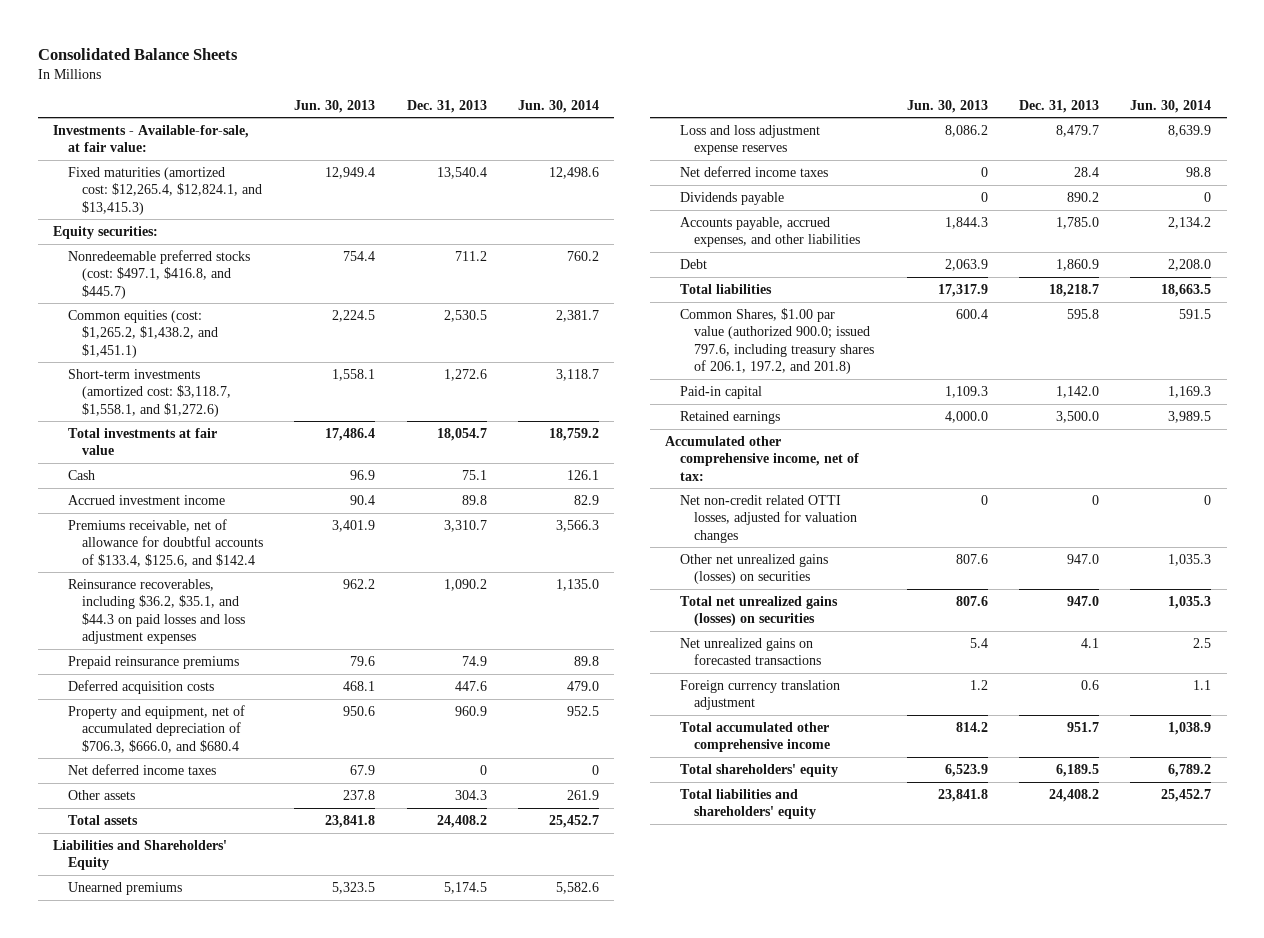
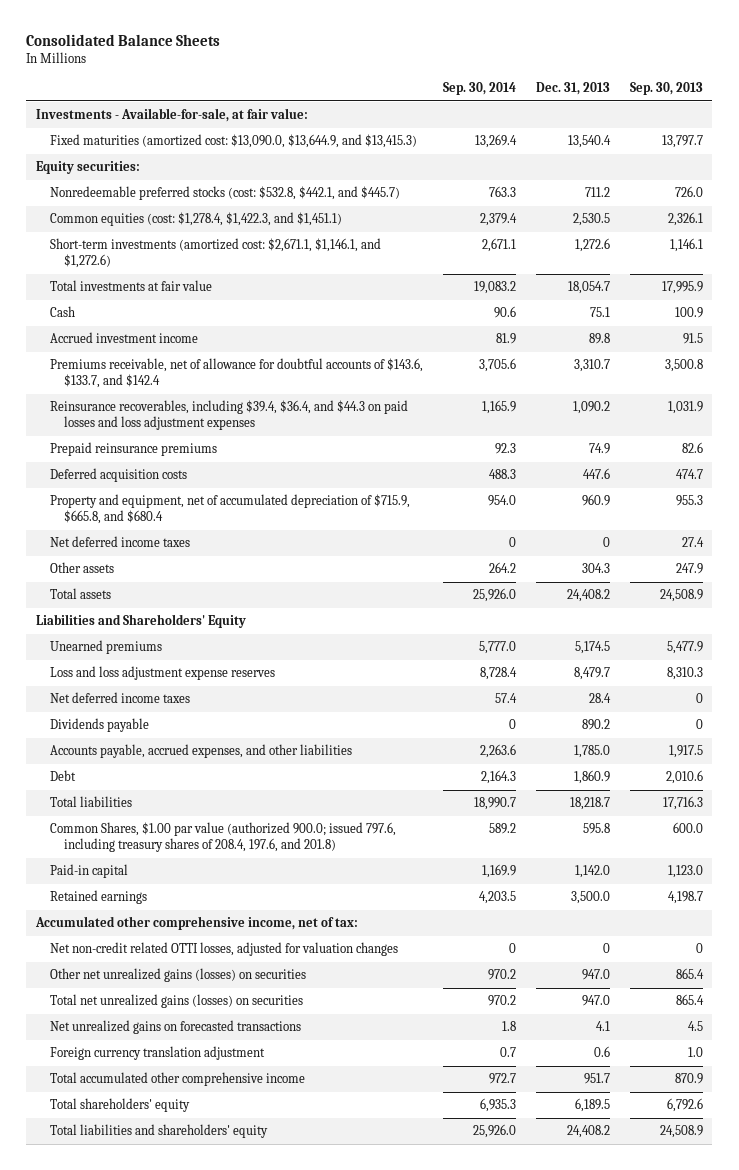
- | Jun. 30, 2013 | Dec. 31, 2013 | Jun. 30, 2014
+ | Sep. 30, 2014 | Dec. 31, 2013 | Sep. 30, 2013
- Fixed maturities (amortized cost: $12,265.4, $12,824.1, and $13,415.3) | 12,949.4 | 13,540.4 | 12,498.6
+ Fixed maturities (amortized cost: $13,090.0, $13,644.9, and $13,415.3) | 13,269.4 | 13,540.4 | 13,797.7
- Nonredeemable preferred stocks (cost: $497.1, $416.8, and $445.7) | 754.4 | 711.2 | 760.2
- Common equities (cost: $1,265.2, $1,438.2, and $1,451.1) | 2,224.5 | 2,530.5 | 2,381.7
- Short-term investments (amortized cost: $3,118.7, $1,558.1, and $1,272.6) | 1,558.1 | 1,272.6 | 3,118.7
+ Nonredeemable preferred stocks (cost: $532.8, $442.1, and $445.7) | 763.3 | 711.2 | 726.0
+ Common equities (cost: $1,278.4, $1,422.3, and $1,451.1) | 2,379.4 | 2,530.5 | 2,326.1
+ Short-term investments (amortized cost: $2,671.1, $1,146.1, and $1,272.6) | 2,671.1 | 1,272.6 | 1,146.1
- Premiums receivable, net of allowance for doubtful accounts of $133.4, $125.6, and $142.4 | 3,401.9 | 3,310.7 | 3,566.3
- Reinsurance recoverables, including $36.2, $35.1, and $44.3 on paid losses and loss adjustment expenses | 962.2 | 1,090.2 | 1,135.0
+ Premiums receivable, net of allowance for doubtful accounts of $143.6, $133.7, and $142.4 | 3,705.6 | 3,310.7 | 3,500.8
+ Reinsurance recoverables, including $39.4, $36.4, and $44.3 on paid losses and loss adjustment expenses | 1,165.9 | 1,090.2 | 1,031.9
- Property and equipment, net of accumulated depreciation of $706.3, $666.0, and $680.4 | 950.6 | 960.9 | 952.5
+ Property and equipment, net of accumulated depreciation of $715.9, $665.8, and $680.4 | 954.0 | 960.9 | 955.3
- Common Shares, $1.00 par value (authorized 900.0; issued 797.6, including treasury shares of 206.1, 197.2, and 201.8) | 600.4 | 595.8 | 591.5
+ Common Shares, $1.00 par value (authorized 900.0; issued 797.6, including treasury shares of 208.4, 197.6, and 201.8) | 589.2 | 595.8 | 600.0

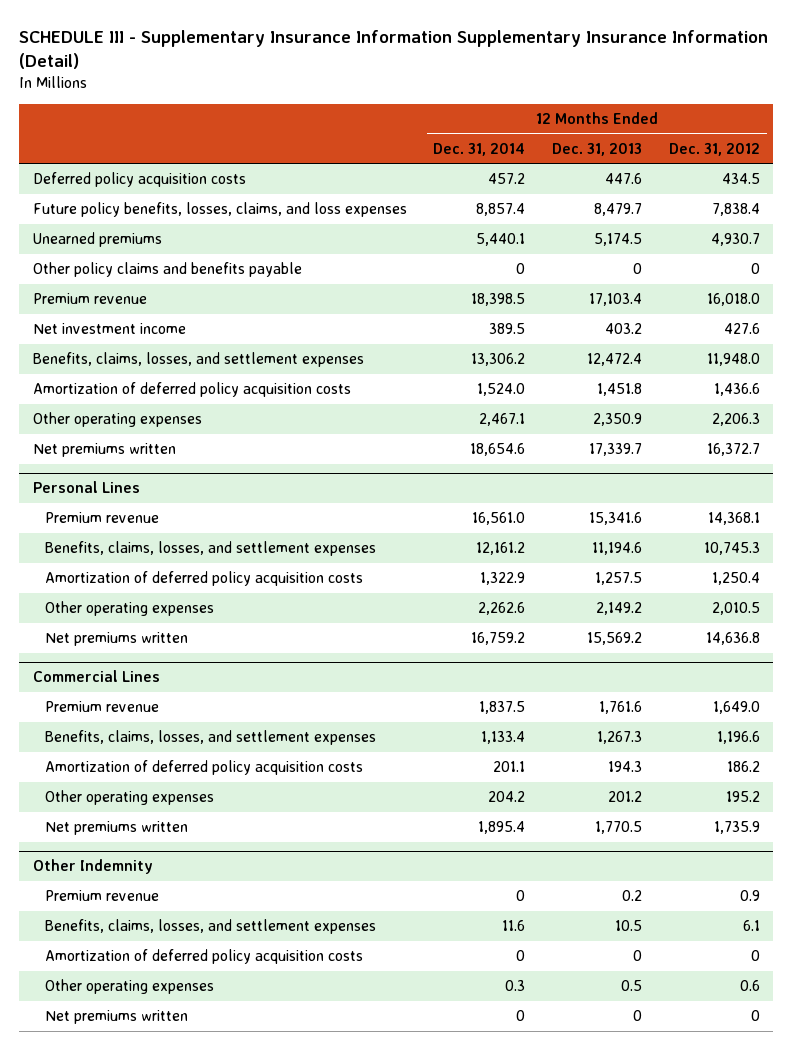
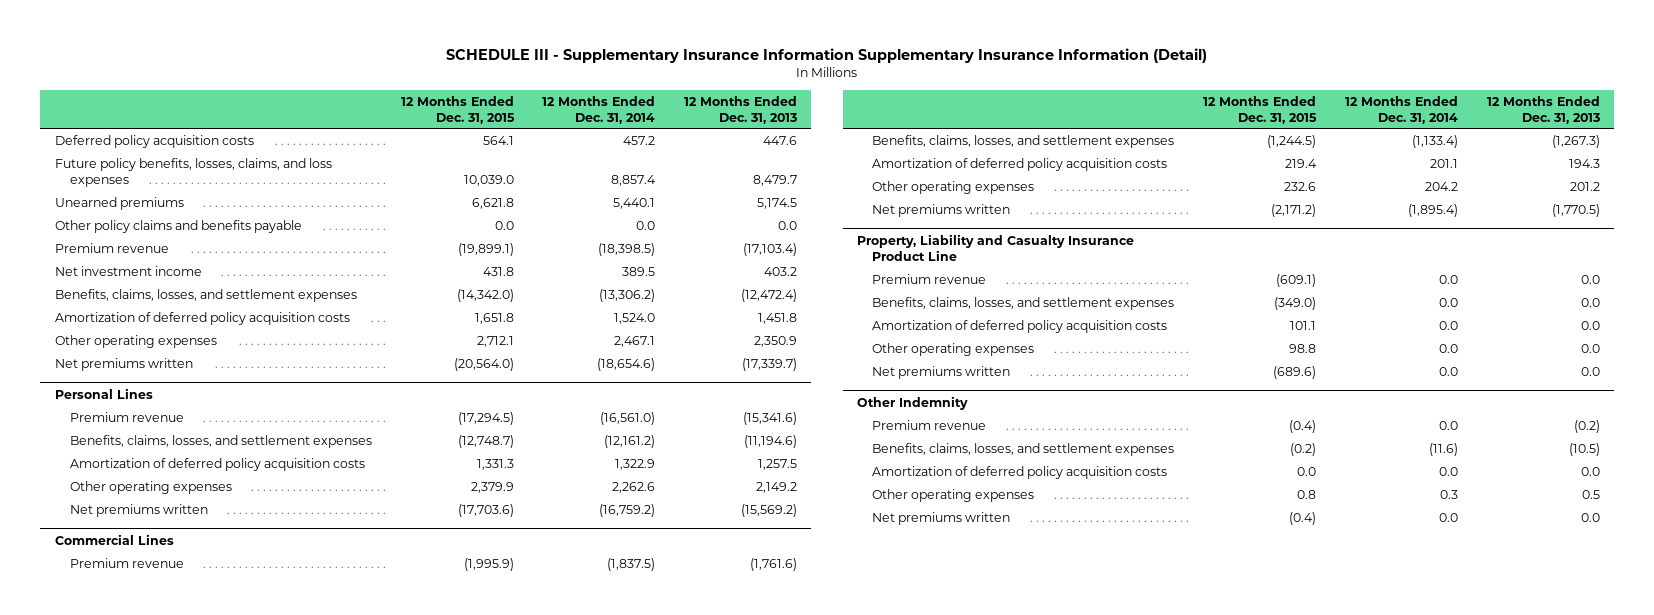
- | 12 Months Ended Dec. 31, 2014 | 12 Months Ended Dec. 31, 2013 | 12 Months Ended Dec. 31, 2012
+ | 12 Months Ended Dec. 31, 2015 | 12 Months Ended Dec. 31, 2014 | 12 Months Ended Dec. 31, 2013
- Other policy claims and benefits payable | 0 | 0 | 0
- Premium revenue | 18,398.5 | 17,103.4 | 16,018.0
+ Other policy claims and benefits payable | 0.0 | 0.0 | 0.0
+ Premium revenue | (19,899.1) | (18,398.5) | (17,103.4)
- Benefits, claims, losses, and settlement expenses | 13,306.2 | 12,472.4 | 11,948.0
+ Benefits, claims, losses, and settlement expenses | (14,342.0) | (13,306.2) | (12,472.4)
- Net premiums written | 18,654.6 | 17,339.7 | 16,372.7
+ Net premiums written | (20,564.0) | (18,654.6) | (17,339.7)
@ Personal Lines
- Premium revenue | 16,561.0 | 15,341.6 | 14,368.1
- Benefits, claims, losses, and settlement expenses | 12,161.2 | 11,194.6 | 10,745.3
+ Premium revenue | (17,294.5) | (16,561.0) | (15,341.6)
+ Benefits, claims, losses, and settlement expenses | (12,748.7) | (12,161.2) | (11,194.6)
- Net premiums written | 16,759.2 | 15,569.2 | 14,636.8
+ Net premiums written | (17,703.6) | (16,759.2) | (15,569.2)
@ Commercial Lines
- Premium revenue | 1,837.5 | 1,761.6 | 1,649.0
- Benefits, claims, losses, and settlement expenses | 1,133.4 | 1,267.3 | 1,196.6
+ Premium revenue | (1,995.9) | (1,837.5) | (1,761.6)
+ Benefits, claims, losses, and settlement expenses | (1,244.5) | (1,133.4) | (1,267.3)
- Net premiums written | 1,895.4 | 1,770.5 | 1,735.9
+ Net premiums written | (2,171.2) | (1,895.4) | (1,770.5)
+ Property, Liability and Casualty Insurance Product Line
+ Premium revenue | (609.1) | 0.0 | 0.0
+ Benefits, claims, losses, and settlement expenses | (349.0) | 0.0 | 0.0
+ Amortization of deferred policy acquisition costs | 101.1 | 0.0 | 0.0
+ Other operating expenses | 98.8 | 0.0 | 0.0
+ Net premiums written | (689.6) | 0.0 | 0.0
@ Other Indemnity
- Premium revenue | 0 | 0.2 | 0.9
- Benefits, claims, losses, and settlement expenses | 11.6 | 10.5 | 6.1
- Amortization of deferred policy acquisition costs | 0 | 0 | 0
+ Premium revenue | (0.4) | 0.0 | (0.2)
+ Benefits, claims, losses, and settlement expenses | (0.2) | (11.6) | (10.5)
+ Amortization of deferred policy acquisition costs | 0.0 | 0.0 | 0.0
- Net premiums written | 0 | 0 | 0
+ Net premiums written | (0.4) | 0.0 | 0.0

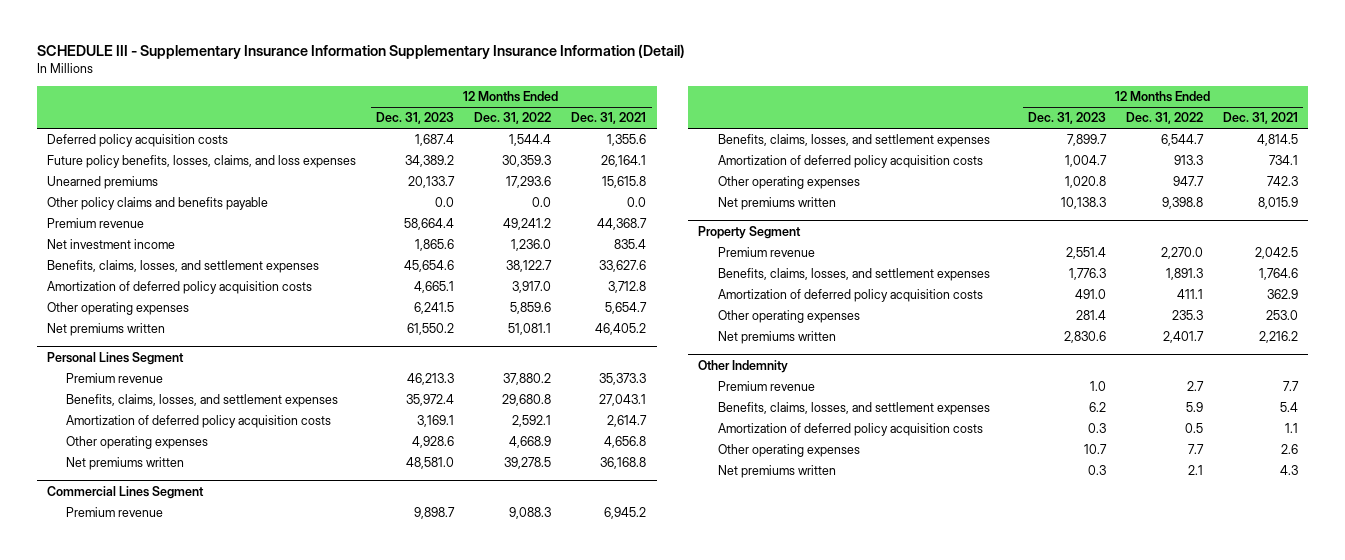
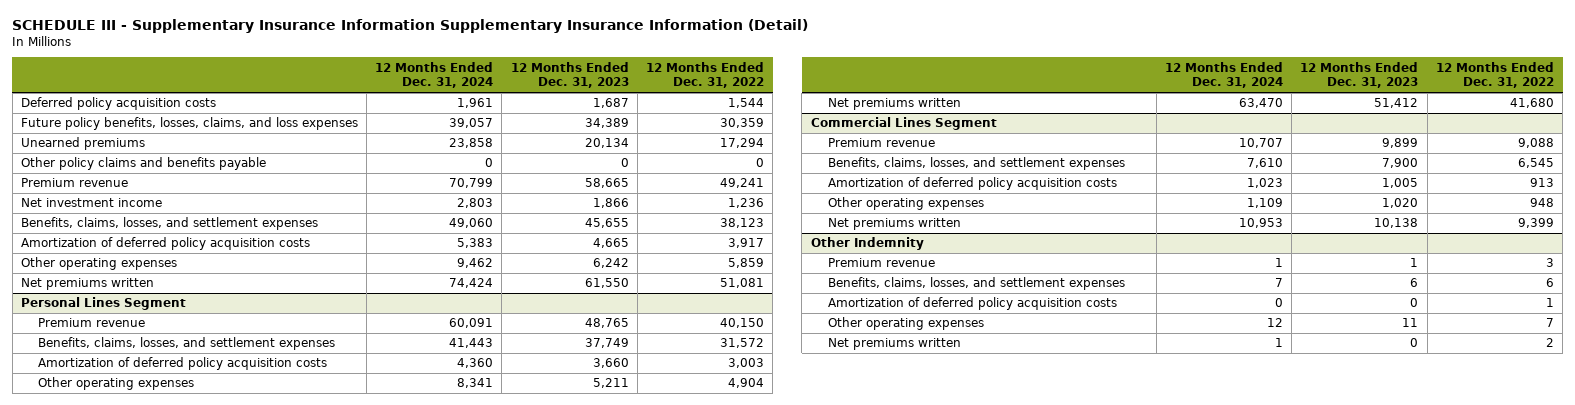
- | 12 Months Ended Dec. 31, 2023 | 12 Months Ended Dec. 31, 2022 | 12 Months Ended Dec. 31, 2021
+ | 12 Months Ended Dec. 31, 2024 | 12 Months Ended Dec. 31, 2023 | 12 Months Ended Dec. 31, 2022
- Deferred policy acquisition costs | 1,687.4 | 1,544.4 | 1,355.6
- Future policy benefits, losses, claims, and loss expenses | 34,389.2 | 30,359.3 | 26,164.1
- Unearned premiums | 20,133.7 | 17,293.6 | 15,615.8
- Other policy claims and benefits payable | 0.0 | 0.0 | 0.0
- Premium revenue | 58,664.4 | 49,241.2 | 44,368.7
- Net investment income | 1,865.6 | 1,236.0 | 835.4
- Benefits, claims, losses, and settlement expenses | 45,654.6 | 38,122.7 | 33,627.6
- Amortization of deferred policy acquisition costs | 4,665.1 | 3,917.0 | 3,712.8
- Other operating expenses | 6,241.5 | 5,859.6 | 5,654.7
- Net premiums written | 61,550.2 | 51,081.1 | 46,405.2
+ Deferred policy acquisition costs | 1,961 | 1,687 | 1,544
+ Future policy benefits, losses, claims, and loss expenses | 39,057 | 34,389 | 30,359
+ Unearned premiums | 23,858 | 20,134 | 17,294
+ Other policy claims and benefits payable | 0 | 0 | 0
+ Premium revenue | 70,799 | 58,665 | 49,241
+ Net investment income | 2,803 | 1,866 | 1,236
+ Benefits, claims, losses, and settlement expenses | 49,060 | 45,655 | 38,123
+ Amortization of deferred policy acquisition costs | 5,383 | 4,665 | 3,917
+ Other operating expenses | 9,462 | 6,242 | 5,859
+ Net premiums written | 74,424 | 61,550 | 51,081
@ Personal Lines Segment
- Premium revenue | 46,213.3 | 37,880.2 | 35,373.3
- Benefits, claims, losses, and settlement expenses | 35,972.4 | 29,680.8 | 27,043.1
- Amortization of deferred policy acquisition costs | 3,169.1 | 2,592.1 | 2,614.7
- Other operating expenses | 4,928.6 | 4,668.9 | 4,656.8
- Net premiums written | 48,581.0 | 39,278.5 | 36,168.8
+ Premium revenue | 60,091 | 48,765 | 40,150
+ Benefits, claims, losses, and settlement expenses | 41,443 | 37,749 | 31,572
+ Amortization of deferred policy acquisition costs | 4,360 | 3,660 | 3,003
+ Other operating expenses | 8,341 | 5,211 | 4,904
+ Net premiums written | 63,470 | 51,412 | 41,680
@ Commercial Lines Segment
- Premium revenue | 9,898.7 | 9,088.3 | 6,945.2
- Benefits, claims, losses, and settlement expenses | 7,899.7 | 6,544.7 | 4,814.5
- Amortization of deferred policy acquisition costs | 1,004.7 | 913.3 | 734.1
- Other operating expenses | 1,020.8 | 947.7 | 742.3
- Net premiums written | 10,138.3 | 9,398.8 | 8,015.9
- Property Segment
- Premium revenue | 2,551.4 | 2,270.0 | 2,042.5
- Benefits, claims, losses, and settlement expenses | 1,776.3 | 1,891.3 | 1,764.6
- Amortization of deferred policy acquisition costs | 491.0 | 411.1 | 362.9
- Other operating expenses | 281.4 | 235.3 | 253.0
- Net premiums written | 2,830.6 | 2,401.7 | 2,216.2
@ Commercial Lines Segment
+ Premium revenue | 10,707 | 9,899 | 9,088
+ Benefits, claims, losses, and settlement expenses | 7,610 | 7,900 | 6,545
+ Amortization of deferred policy acquisition costs | 1,023 | 1,005 | 913
+ Other operating expenses | 1,109 | 1,020 | 948
+ Net premiums written | 10,953 | 10,138 | 9,399
@ Other Indemnity
- Premium revenue | 1.0 | 2.7 | 7.7
- Benefits, claims, losses, and settlement expenses | 6.2 | 5.9 | 5.4
- Amortization of deferred policy acquisition costs | 0.3 | 0.5 | 1.1
- Other operating expenses | 10.7 | 7.7 | 2.6
- Net premiums written | 0.3 | 2.1 | 4.3
+ Premium revenue | 1 | 1 | 3
+ Benefits, claims, losses, and settlement expenses | 7 | 6 | 6
+ Amortization of deferred policy acquisition costs | 0 | 0 | 1
+ Other operating expenses | 12 | 11 | 7
+ Net premiums written | 1 | 0 | 2

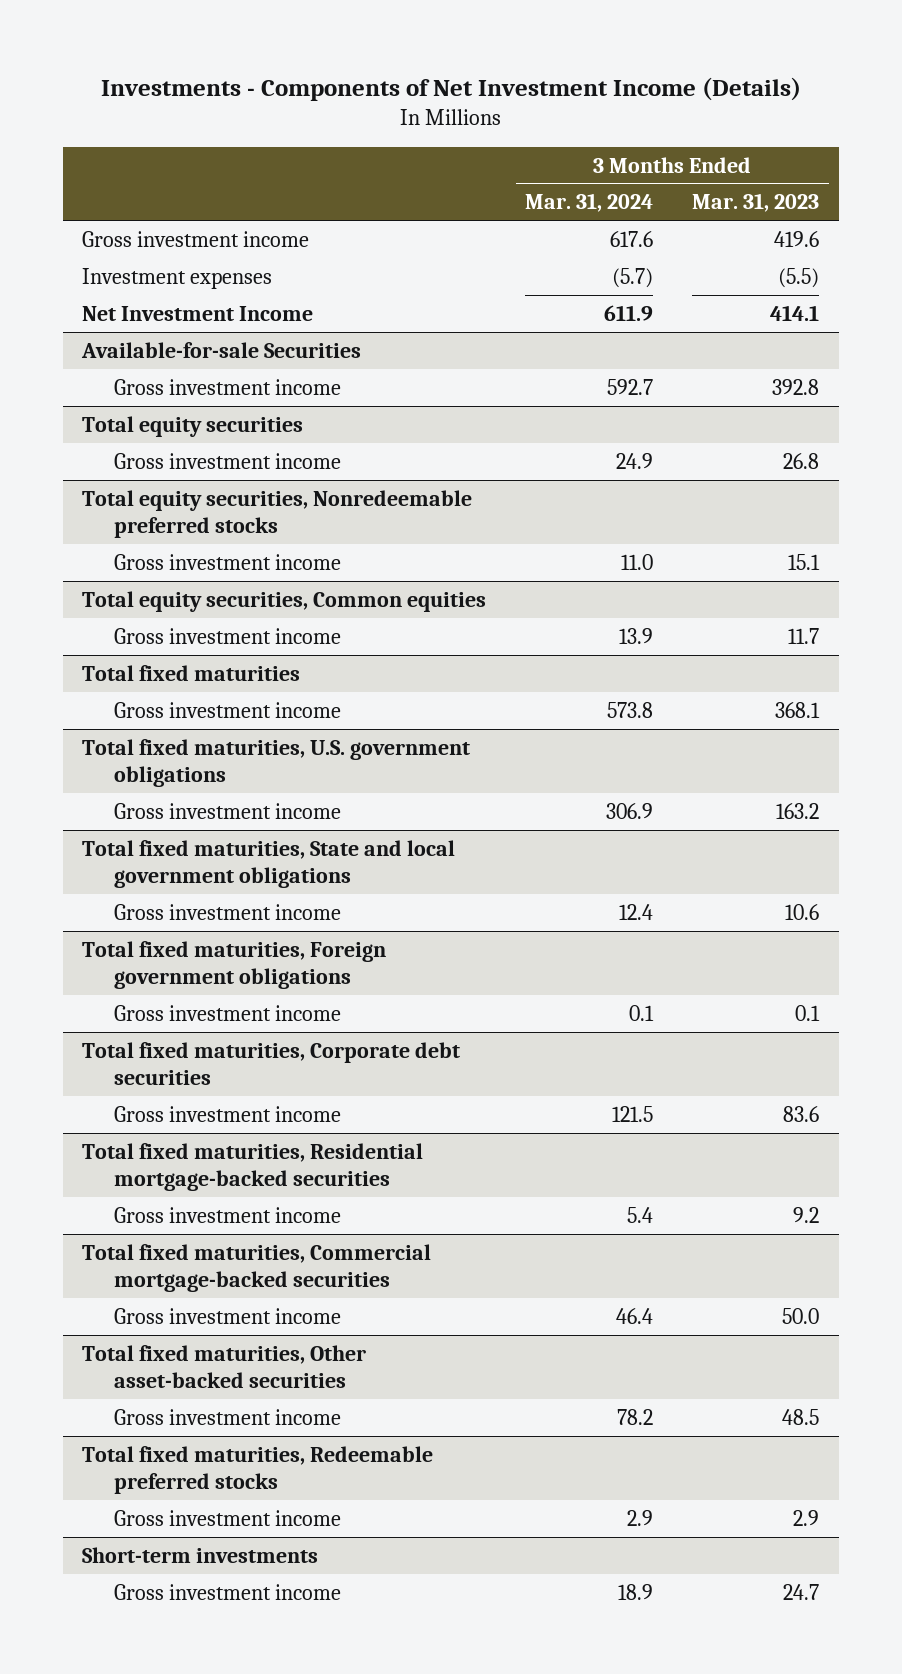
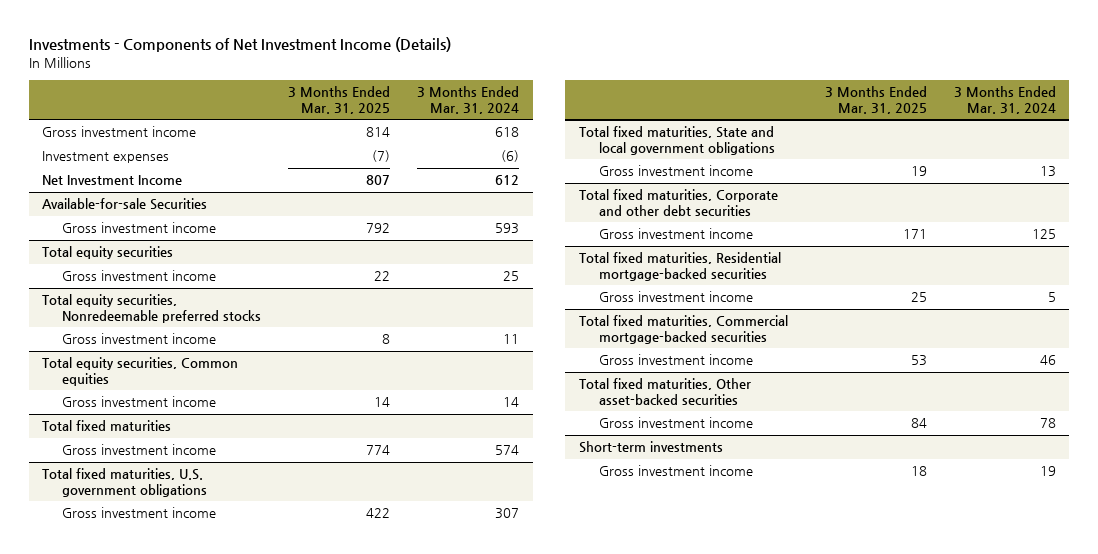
- | 3 Months Ended Mar. 31, 2024 | 3 Months Ended Mar. 31, 2023
+ | 3 Months Ended Mar. 31, 2025 | 3 Months Ended Mar. 31, 2024
- Gross investment income | 617.6 | 419.6
- Investment expenses | (5.7) | (5.5)
- Net Investment Income | 611.9 | 414.1
+ Gross investment income | 814 | 618
+ Investment expenses | (7) | (6)
+ Net Investment Income | 807 | 612
@ Available-for-sale Securities
- Gross investment income | 592.7 | 392.8
+ Gross investment income | 792 | 593
@ Total equity securities
- Gross investment income | 24.9 | 26.8
+ Gross investment income | 22 | 25
@ Total equity securities, Nonredeemable preferred stocks
- Gross investment income | 11.0 | 15.1
+ Gross investment income | 8 | 11
@ Total equity securities, Common equities
- Gross investment income | 13.9 | 11.7
+ Gross investment income | 14 | 14
@ Total fixed maturities
- Gross investment income | 573.8 | 368.1
+ Gross investment income | 774 | 574
@ Total fixed maturities, U.S. government obligations
- Gross investment income | 306.9 | 163.2
+ Gross investment income | 422 | 307
@ Total fixed maturities, State and local government obligations
- Gross investment income | 12.4 | 10.6
- Total fixed maturities, Foreign government obligations
- Gross investment income | 0.1 | 0.1
- Total fixed maturities, Corporate debt securities
- Gross investment income | 121.5 | 83.6
@ Total fixed maturities, State and local government obligations
+ Gross investment income | 19 | 13
+ Total fixed maturities, Corporate and other debt securities
+ Gross investment income | 171 | 125
@ Total fixed maturities, Residential mortgage-backed securities
- Gross investment income | 5.4 | 9.2
+ Gross investment income | 25 | 5
@ Total fixed maturities, Commercial mortgage-backed securities
- Gross investment income | 46.4 | 50.0
+ Gross investment income | 53 | 46
@ Total fixed maturities, Other asset-backed securities
- Gross investment income | 78.2 | 48.5
- Total fixed maturities, Redeemable preferred stocks
- Gross investment income | 2.9 | 2.9
@ Total fixed maturities, Other asset-backed securities
+ Gross investment income | 84 | 78
@ Short-term investments
- Gross investment income | 18.9 | 24.7
+ Gross investment income | 18 | 19

